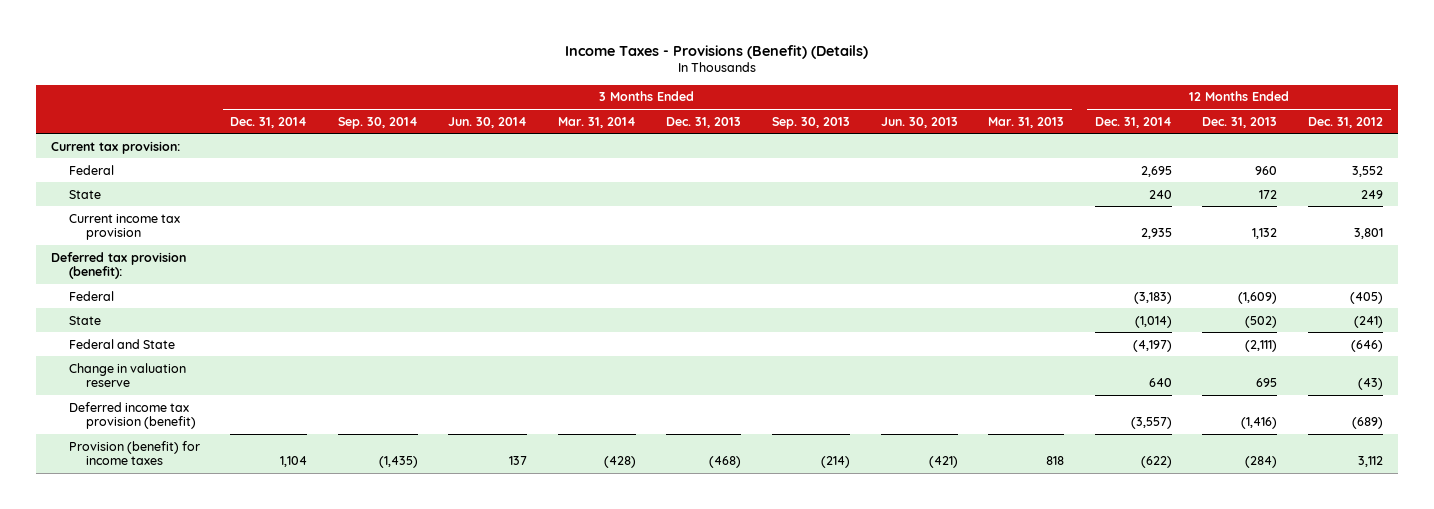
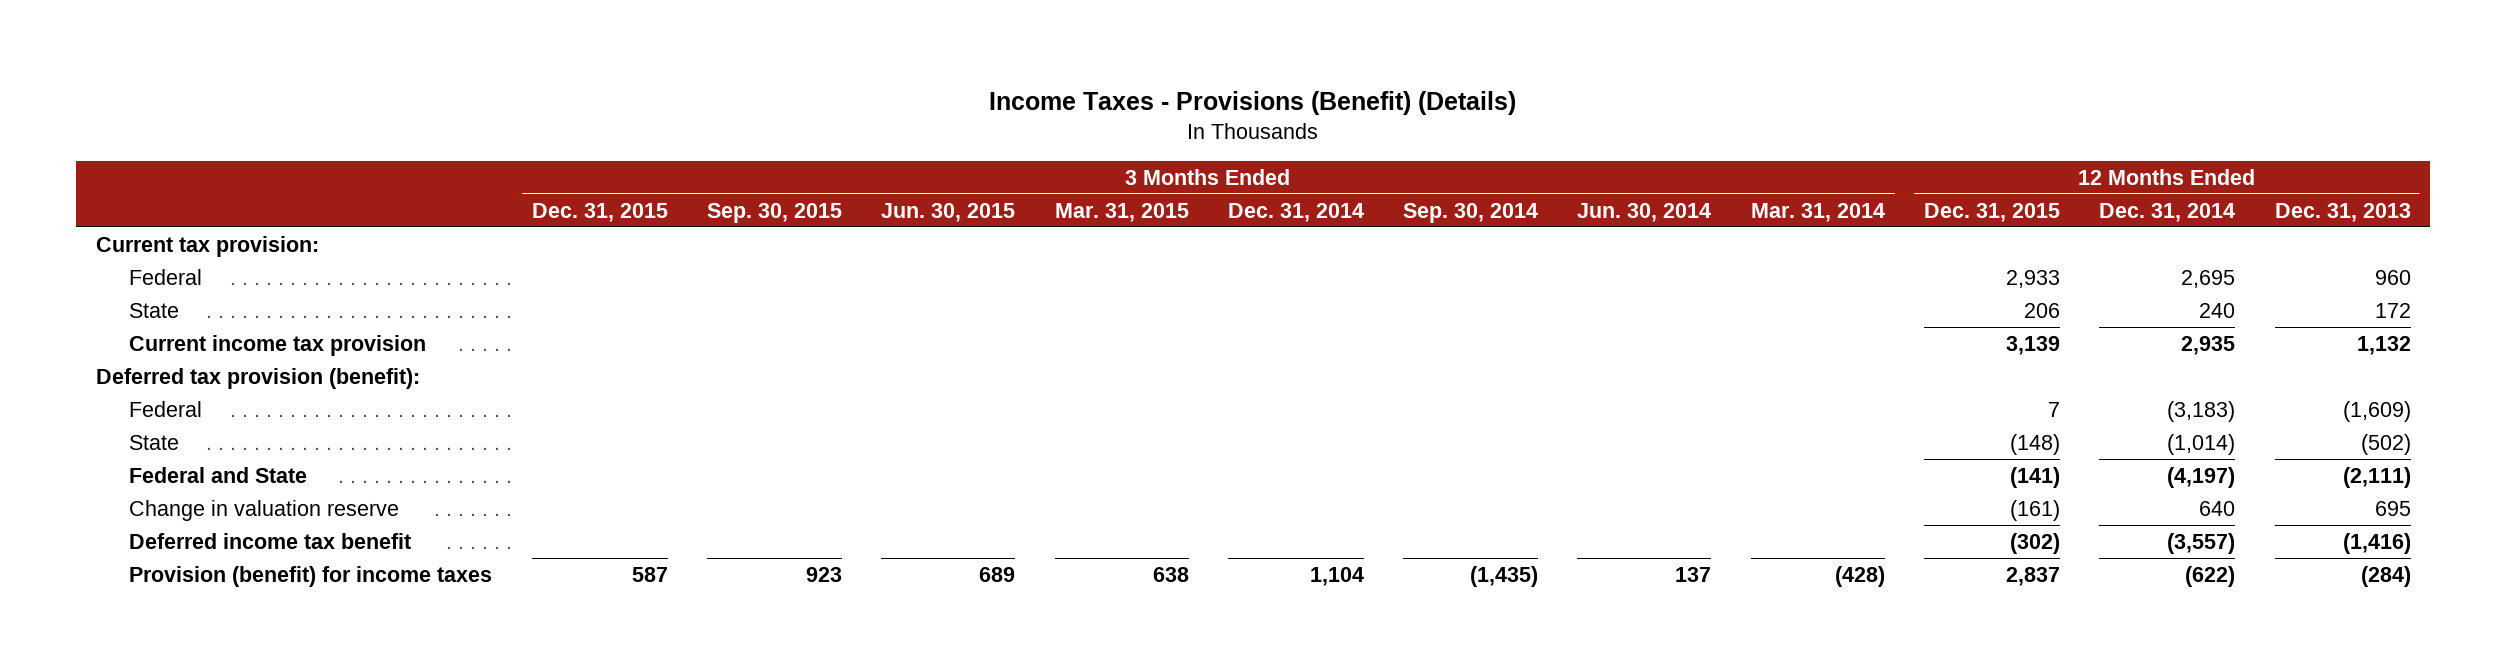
- | 3 Months Ended Dec. 31, 2014 | 3 Months Ended Sep. 30, 2014 | 3 Months Ended Jun. 30, 2014 | 3 Months Ended Mar. 31, 2014 | 3 Months Ended Dec. 31, 2013 | 3 Months Ended Sep. 30, 2013 | 3 Months Ended Jun. 30, 2013 | 3 Months Ended Mar. 31, 2013 | 12 Months Ended Dec. 31, 2014 | 12 Months Ended Dec. 31, 2013 | 12 Months Ended Dec. 31, 2012
+ | 3 Months Ended Dec. 31, 2015 | 3 Months Ended Sep. 30, 2015 | 3 Months Ended Jun. 30, 2015 | 3 Months Ended Mar. 31, 2015 | 3 Months Ended Dec. 31, 2014 | 3 Months Ended Sep. 30, 2014 | 3 Months Ended Jun. 30, 2014 | 3 Months Ended Mar. 31, 2014 | 12 Months Ended Dec. 31, 2015 | 12 Months Ended Dec. 31, 2014 | 12 Months Ended Dec. 31, 2013
- Deferred income tax provision (benefit) | | | | | | | | | (3,557) | (1,416) | (689)
+ Deferred income tax benefit | | | | | | | | | (302) | (3,557) | (1,416)

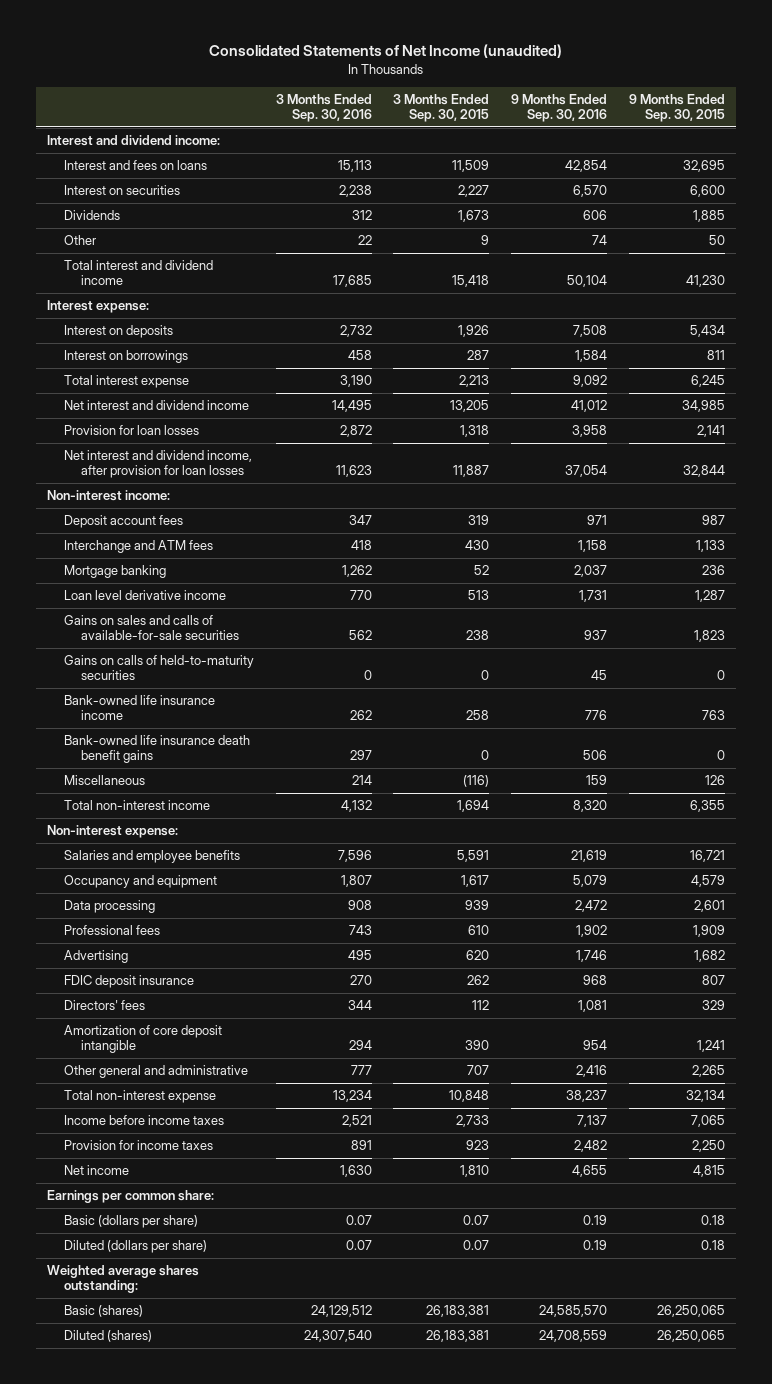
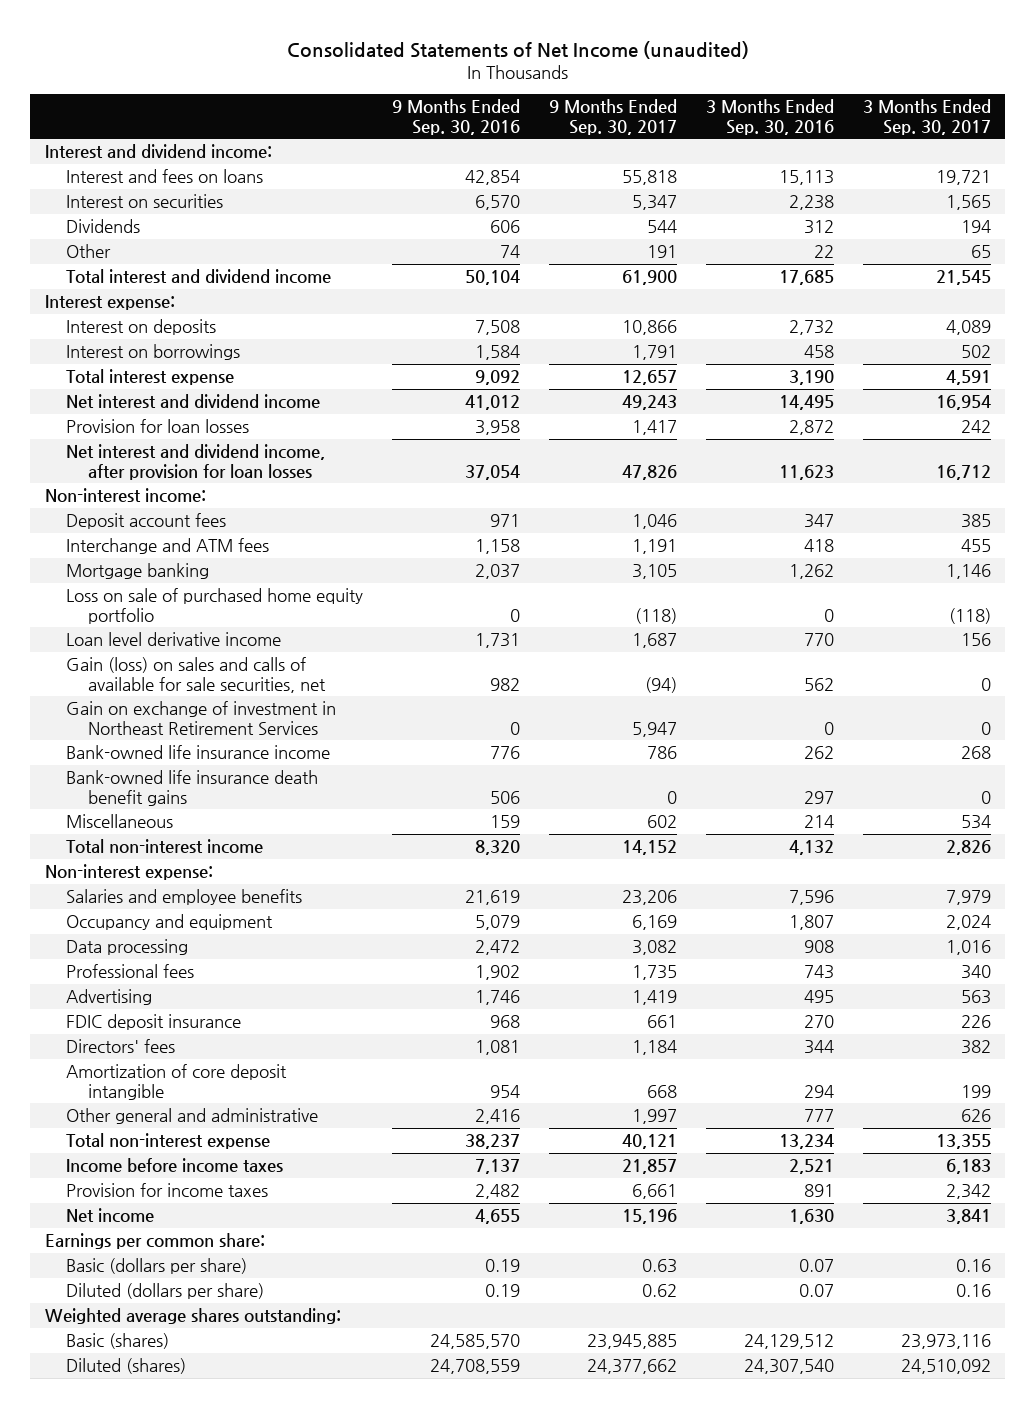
- | 3 Months Ended Sep. 30, 2016 | 3 Months Ended Sep. 30, 2015 | 9 Months Ended Sep. 30, 2016 | 9 Months Ended Sep. 30, 2015
+ | 9 Months Ended Sep. 30, 2016 | 9 Months Ended Sep. 30, 2017 | 3 Months Ended Sep. 30, 2016 | 3 Months Ended Sep. 30, 2017
+ Loss on sale of purchased home equity portfolio | 0 | (118) | 0 | (118)
- Gains on sales and calls of available-for-sale securities | 562 | 238 | 937 | 1,823
- Gains on calls of held-to-maturity securities | 0 | 0 | 45 | 0
+ Gain (loss) on sales and calls of available for sale securities, net | 982 | (94) | 562 | 0
+ Gain on exchange of investment in Northeast Retirement Services | 0 | 5,947 | 0 | 0

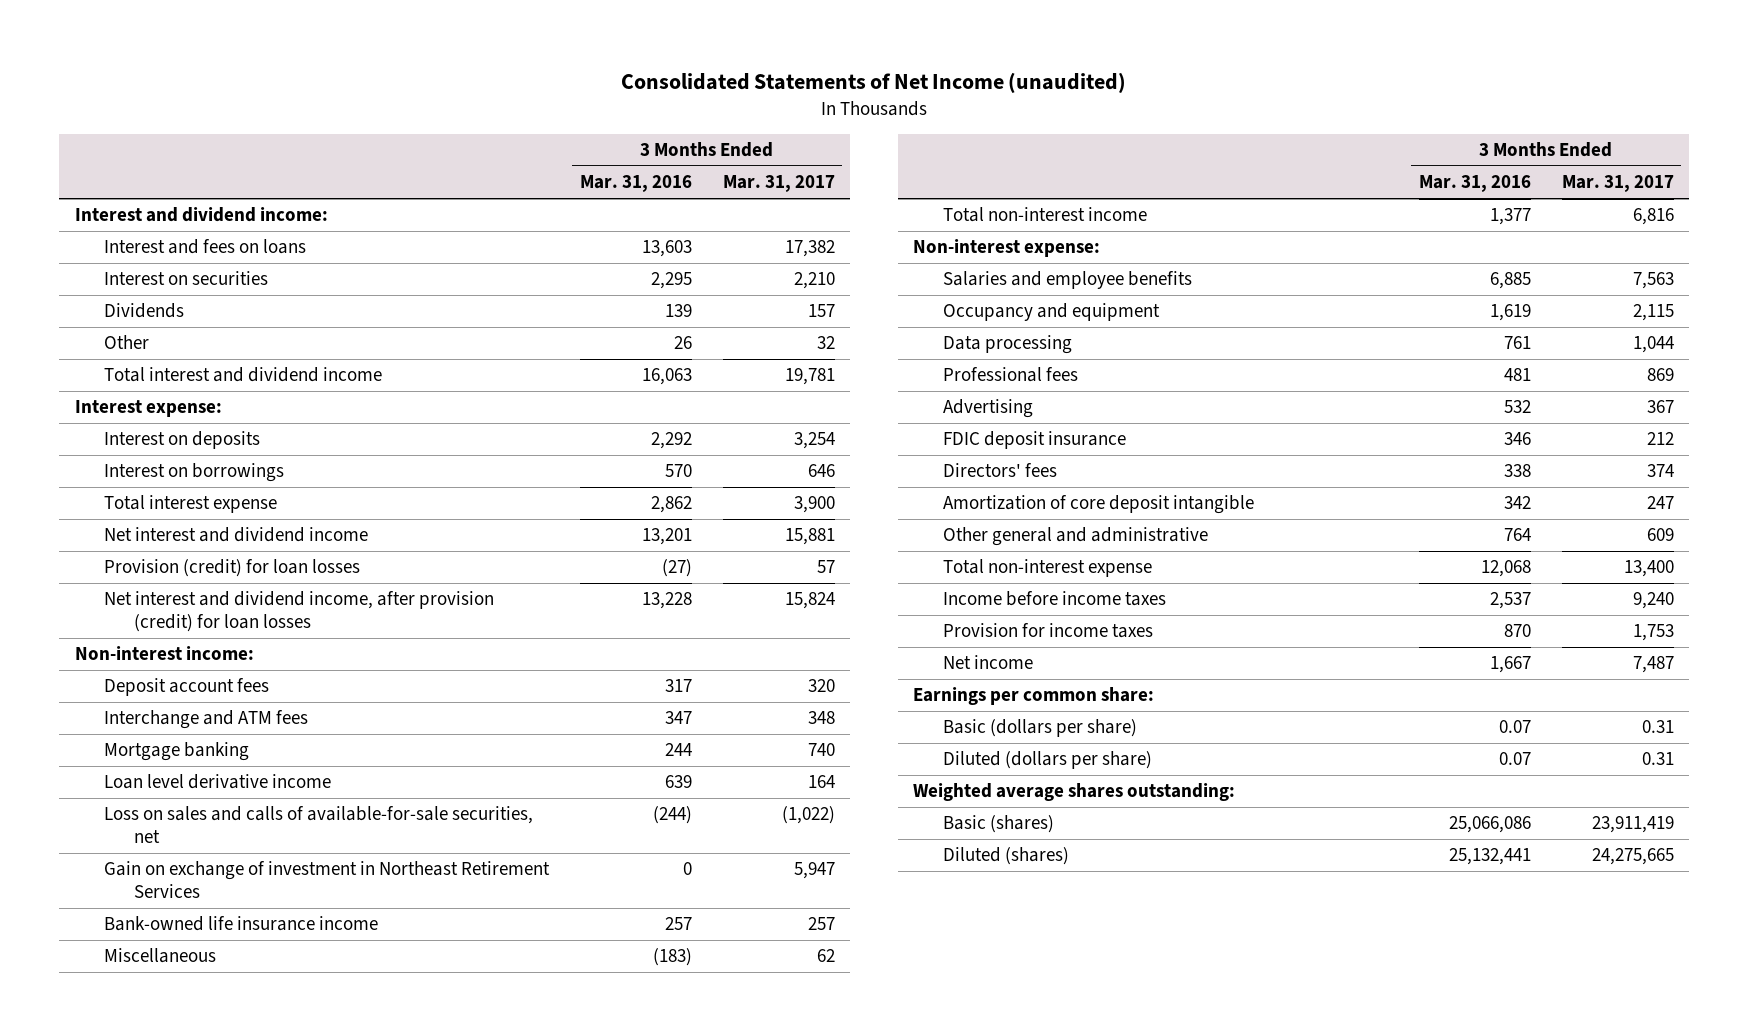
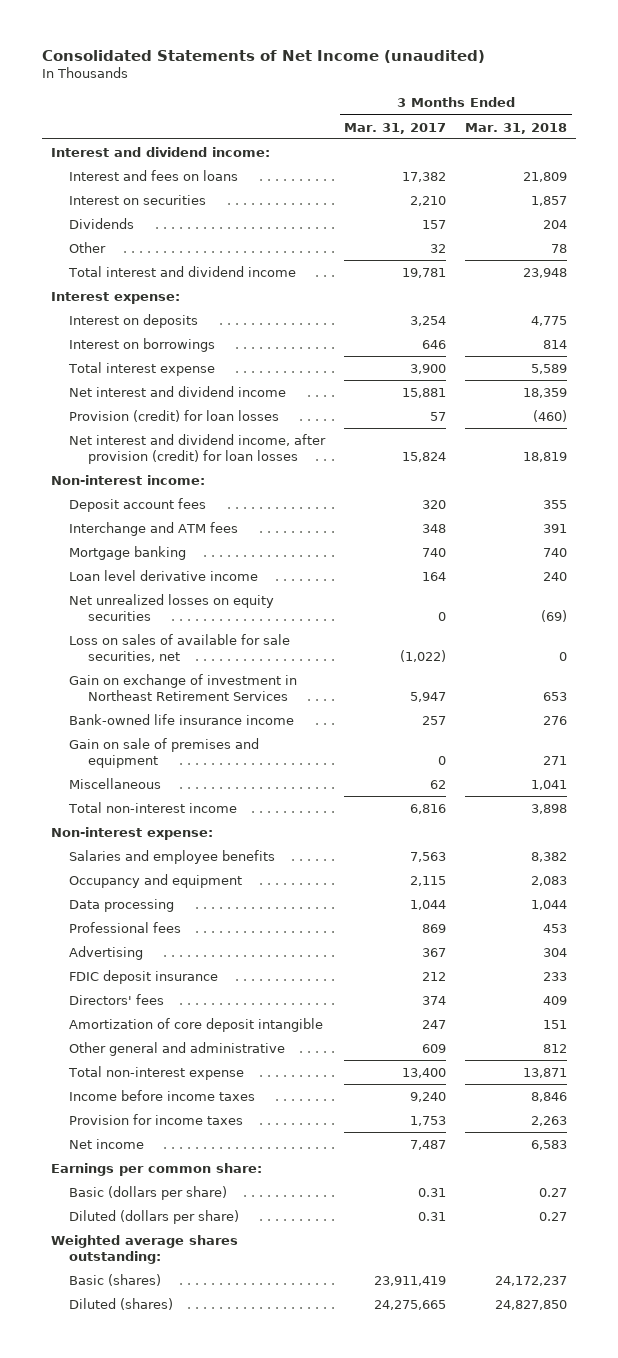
- | 3 Months Ended Mar. 31, 2016 | 3 Months Ended Mar. 31, 2017
+ | 3 Months Ended Mar. 31, 2017 | 3 Months Ended Mar. 31, 2018
- Loss on sales and calls of available-for-sale securities, net | (244) | (1,022)
+ Net unrealized losses on equity securities | 0 | (69)
+ Loss on sales of available for sale securities, net | (1,022) | 0
+ Gain on sale of premises and equipment | 0 | 271

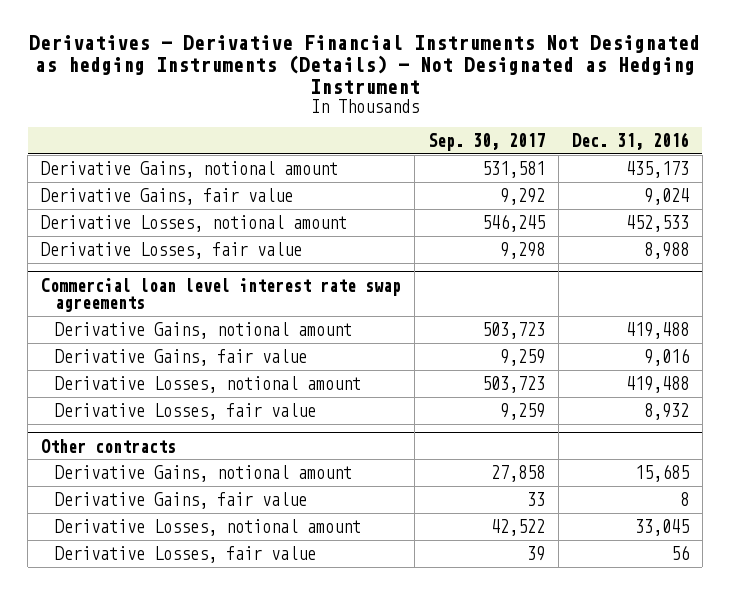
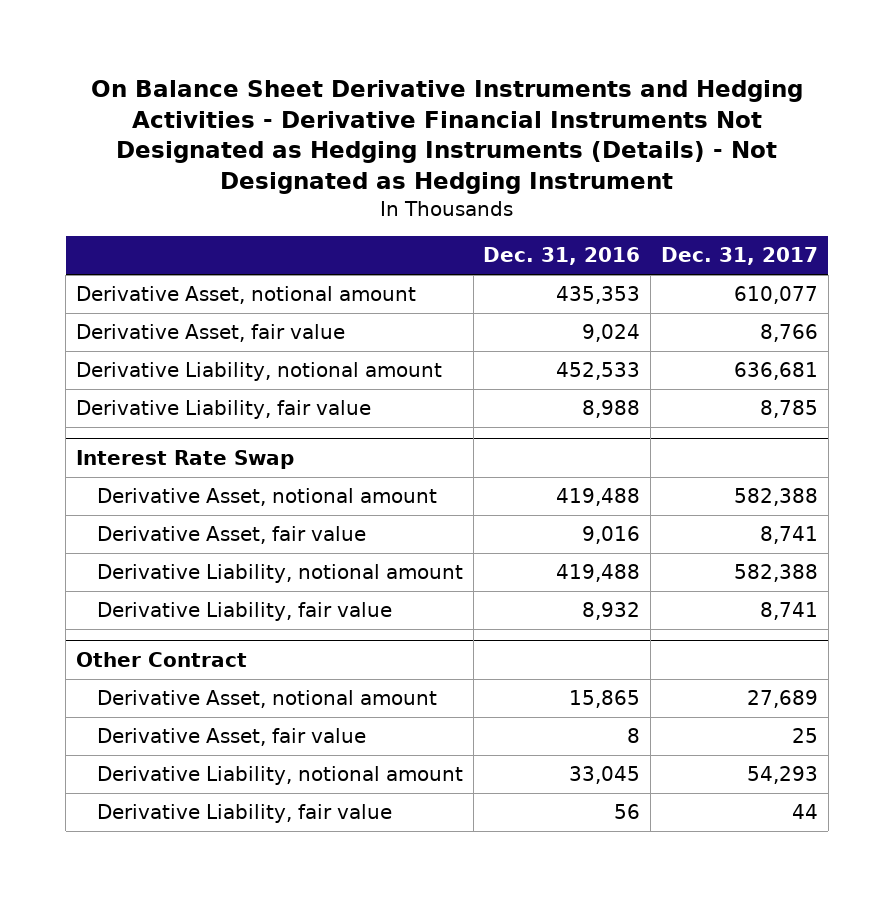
- Derivatives - Derivative Financial Instruments Not Designated as hedging Instruments (Details) - Not Designated as Hedging Instrument
+ On Balance Sheet Derivative Instruments and Hedging Activities - Derivative Financial Instruments Not Designated as Hedging Instruments (Details) - Not Designated as Hedging Instrument
- | Sep. 30, 2017 | Dec. 31, 2016
+ | Dec. 31, 2016 | Dec. 31, 2017
- Derivative Gains, notional amount | 531,581 | 435,173
- Derivative Gains, fair value | 9,292 | 9,024
- Derivative Losses, notional amount | 546,245 | 452,533
- Derivative Losses, fair value | 9,298 | 8,988
- Commercial loan level interest rate swap agreements
- Derivative Gains, notional amount | 503,723 | 419,488
- Derivative Gains, fair value | 9,259 | 9,016
- Derivative Losses, notional amount | 503,723 | 419,488
- Derivative Losses, fair value | 9,259 | 8,932
- Other contracts
- Derivative Gains, notional amount | 27,858 | 15,685
- Derivative Gains, fair value | 33 | 8
- Derivative Losses, notional amount | 42,522 | 33,045
- Derivative Losses, fair value | 39 | 56
+ Derivative Asset, notional amount | 435,353 | 610,077
+ Derivative Asset, fair value | 9,024 | 8,766
+ Derivative Liability, notional amount | 452,533 | 636,681
+ Derivative Liability, fair value | 8,988 | 8,785
+ Interest Rate Swap
+ Derivative Asset, notional amount | 419,488 | 582,388
+ Derivative Asset, fair value | 9,016 | 8,741
+ Derivative Liability, notional amount | 419,488 | 582,388
+ Derivative Liability, fair value | 8,932 | 8,741
+ Other Contract
+ Derivative Asset, notional amount | 15,865 | 27,689
+ Derivative Asset, fair value | 8 | 25
+ Derivative Liability, notional amount | 33,045 | 54,293
+ Derivative Liability, fair value | 56 | 44

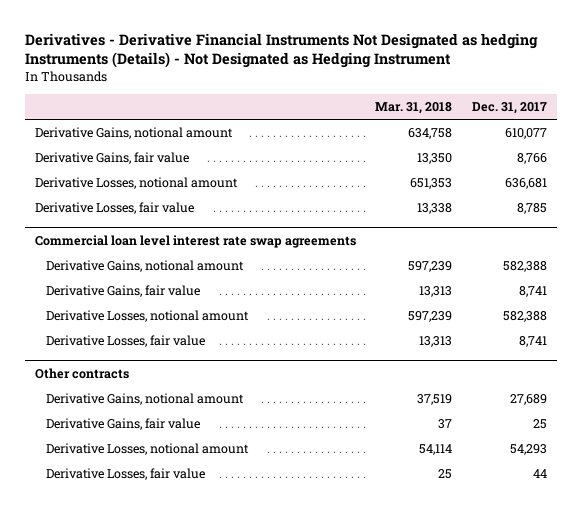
- On Balance Sheet Derivative Instruments and Hedging Activities - Derivative Financial Instruments Not Designated as Hedging Instruments (Details) - Not Designated as Hedging Instrument
+ Derivatives - Derivative Financial Instruments Not Designated as hedging Instruments (Details) - Not Designated as Hedging Instrument
- | Dec. 31, 2016 | Dec. 31, 2017
+ | Mar. 31, 2018 | Dec. 31, 2017
- Derivative Asset, notional amount | 435,353 | 610,077
- Derivative Asset, fair value | 9,024 | 8,766
- Derivative Liability, notional amount | 452,533 | 636,681
- Derivative Liability, fair value | 8,988 | 8,785
- Interest Rate Swap
- Derivative Asset, notional amount | 419,488 | 582,388
- Derivative Asset, fair value | 9,016 | 8,741
- Derivative Liability, notional amount | 419,488 | 582,388
- Derivative Liability, fair value | 8,932 | 8,741
- Other Contract
- Derivative Asset, notional amount | 15,865 | 27,689
- Derivative Asset, fair value | 8 | 25
- Derivative Liability, notional amount | 33,045 | 54,293
- Derivative Liability, fair value | 56 | 44
+ Derivative Gains, notional amount | 634,758 | 610,077
+ Derivative Gains, fair value | 13,350 | 8,766
+ Derivative Losses, notional amount | 651,353 | 636,681
+ Derivative Losses, fair value | 13,338 | 8,785
+ Commercial loan level interest rate swap agreements
+ Derivative Gains, notional amount | 597,239 | 582,388
+ Derivative Gains, fair value | 13,313 | 8,741
+ Derivative Losses, notional amount | 597,239 | 582,388
+ Derivative Losses, fair value | 13,313 | 8,741
+ Other contracts
+ Derivative Gains, notional amount | 37,519 | 27,689
+ Derivative Gains, fair value | 37 | 25
+ Derivative Losses, notional amount | 54,114 | 54,293
+ Derivative Losses, fair value | 25 | 44

